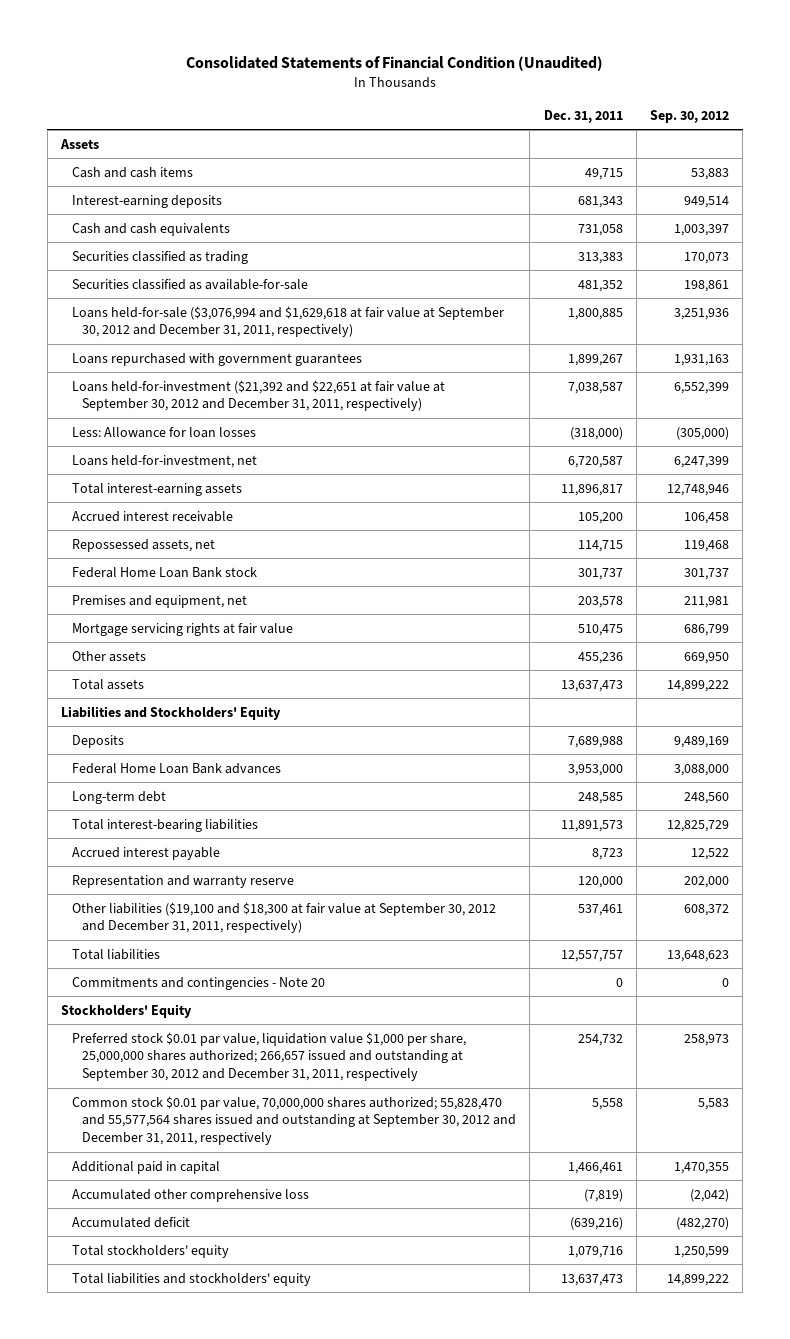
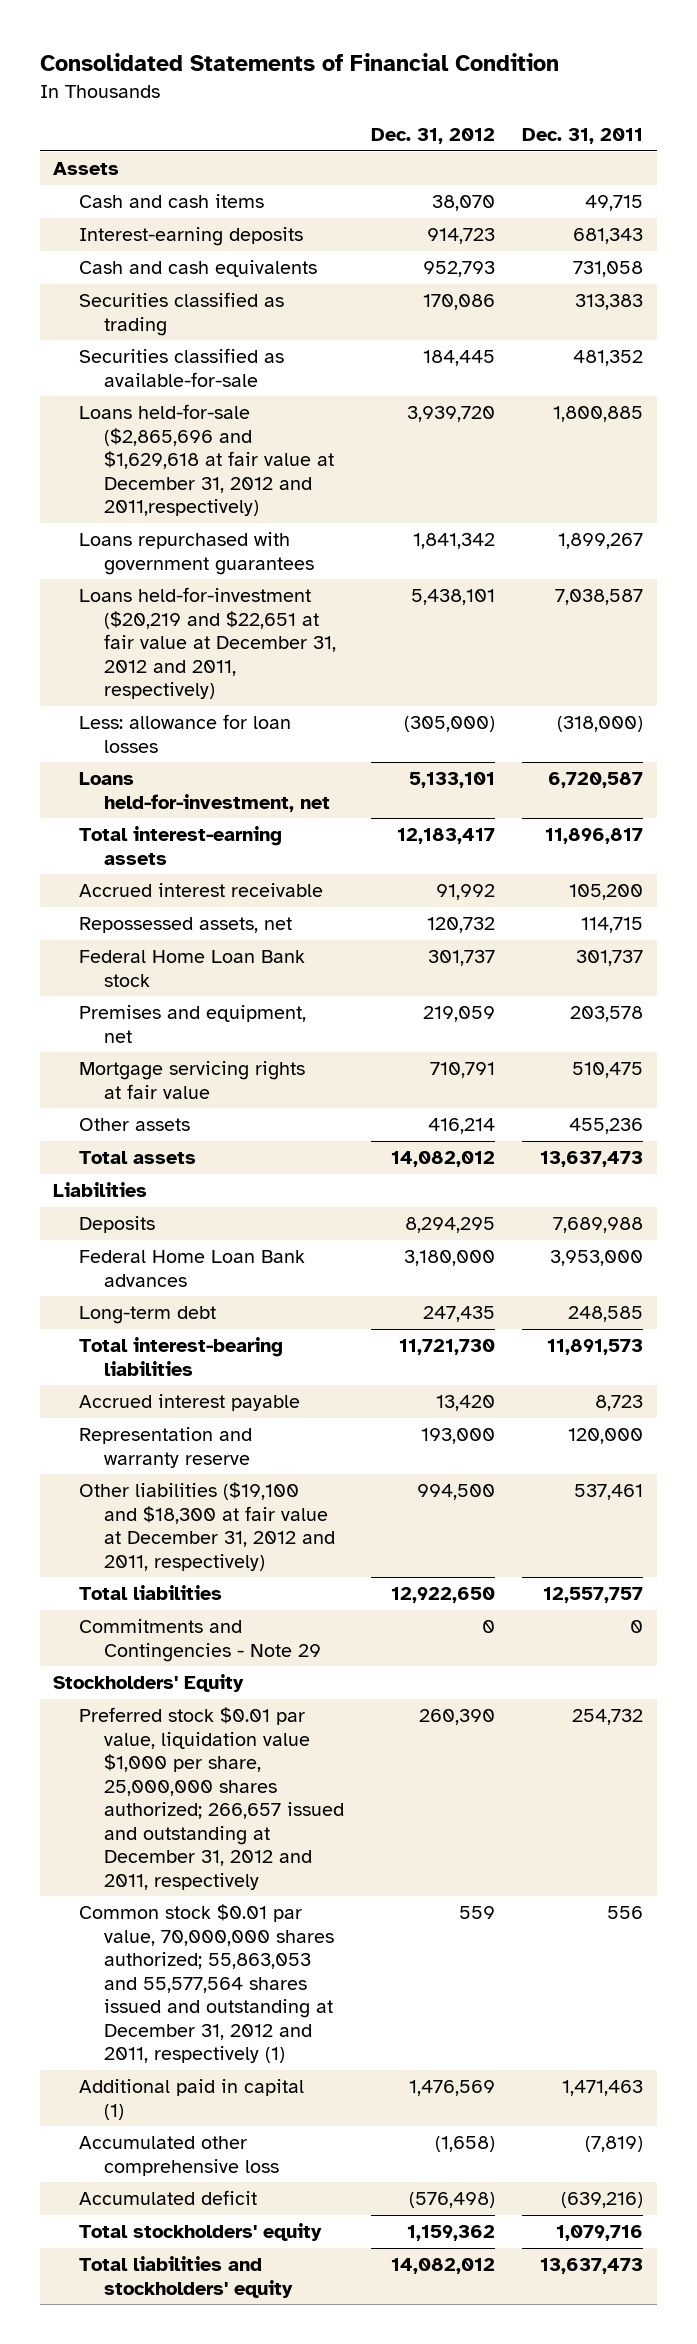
- Consolidated Statements of Financial Condition (Unaudited)
+ Consolidated Statements of Financial Condition
- | Dec. 31, 2011 | Sep. 30, 2012
+ | Dec. 31, 2012 | Dec. 31, 2011
- Loans held-for-sale ($3,076,994 and $1,629,618 at fair value at September 30, 2012 and December 31, 2011, respectively) | 1,800,885 | 3,251,936
+ Loans held-for-sale ($2,865,696 and $1,629,618 at fair value at December 31, 2012 and 2011,respectively) | 3,939,720 | 1,800,885
- Loans held-for-investment ($21,392 and $22,651 at fair value at September 30, 2012 and December 31, 2011, respectively) | 7,038,587 | 6,552,399
- Less: Allowance for loan losses | (318,000) | (305,000)
+ Loans held-for-investment ($20,219 and $22,651 at fair value at December 31, 2012 and 2011, respectively) | 5,438,101 | 7,038,587
+ Less: allowance for loan losses | (305,000) | (318,000)
- Liabilities and Stockholders' Equity
+ Liabilities
- Other liabilities ($19,100 and $18,300 at fair value at September 30, 2012 and December 31, 2011, respectively) | 537,461 | 608,372
+ Other liabilities ($19,100 and $18,300 at fair value at December 31, 2012 and 2011, respectively) | 994,500 | 537,461
- Commitments and contingencies - Note 20 | 0 | 0
+ Commitments and Contingencies - Note 29 | 0 | 0
- Preferred stock $0.01 par value, liquidation value $1,000 per share, 25,000,000 shares authorized; 266,657 issued and outstanding at September 30, 2012 and December 31, 2011, respectively | 254,732 | 258,973
- Common stock $0.01 par value, 70,000,000 shares authorized; 55,828,470 and 55,577,564 shares issued and outstanding at September 30, 2012 and December 31, 2011, respectively | 5,558 | 5,583
- Additional paid in capital | 1,466,461 | 1,470,355
+ Preferred stock $0.01 par value, liquidation value $1,000 per share, 25,000,000 shares authorized; 266,657 issued and outstanding at December 31, 2012 and 2011, respectively | 260,390 | 254,732
+ Common stock $0.01 par value, 70,000,000 shares authorized; 55,863,053 and 55,577,564 shares issued and outstanding at December 31, 2012 and 2011, respectively (1) | 559 | 556
+ Additional paid in capital (1) | 1,476,569 | 1,471,463

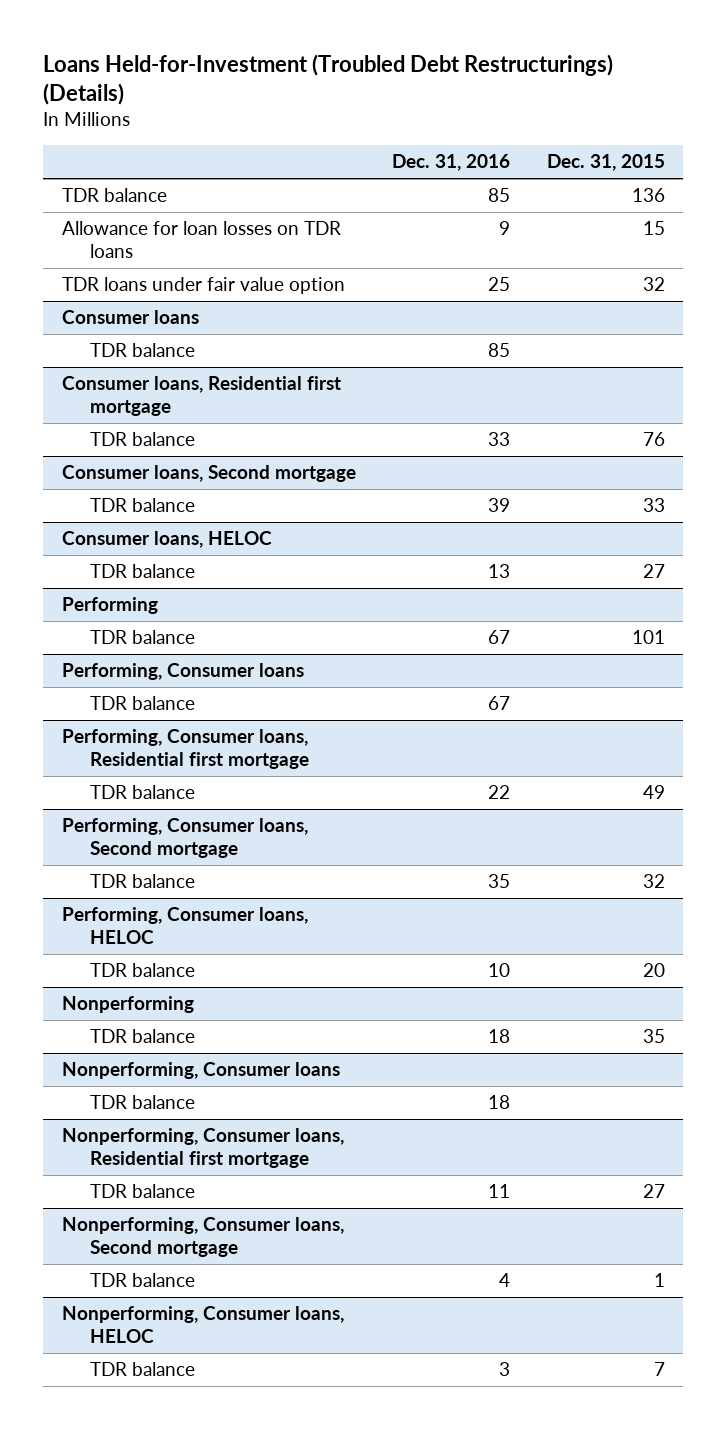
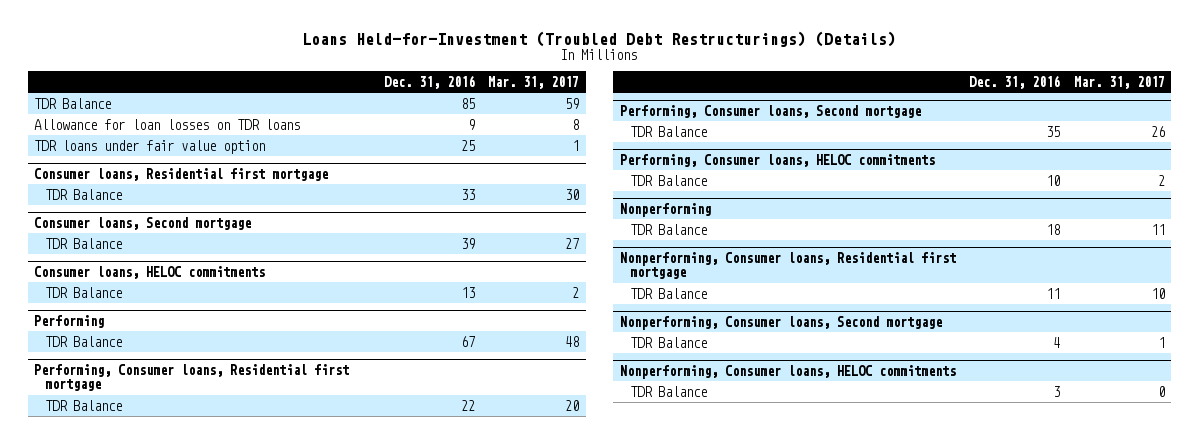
- | Dec. 31, 2016 | Dec. 31, 2015
+ | Dec. 31, 2016 | Mar. 31, 2017
- TDR balance | 85 | 136
+ TDR Balance | 85 | 59
- Consumer loans
- TDR balance | 85 |
@ Consumer loans, Residential first mortgage
- TDR balance | 33 | 76
+ TDR Balance | 33 | 30
@ Consumer loans, Second mortgage
- TDR balance | 39 | 33
- Consumer loans, HELOC
- TDR balance | 13 | 27
@ Consumer loans, Second mortgage
+ TDR Balance | 39 | 27
+ Consumer loans, HELOC commitments
+ TDR Balance | 13 | 2
@ Performing
- TDR balance | 67 | 101
- Performing, Consumer loans
- TDR balance | 67 |
@ Performing
+ TDR Balance | 67 | 48
@ Performing, Consumer loans, Residential first mortgage
- TDR balance | 22 | 49
+ TDR Balance | 22 | 20
@ Performing, Consumer loans, Second mortgage
- TDR balance | 35 | 32
- Performing, Consumer loans, HELOC
- TDR balance | 10 | 20
@ Performing, Consumer loans, Second mortgage
+ TDR Balance | 35 | 26
+ Performing, Consumer loans, HELOC commitments
+ TDR Balance | 10 | 2
@ Nonperforming
- TDR balance | 18 | 35
- Nonperforming, Consumer loans
- TDR balance | 18 |
@ Nonperforming
+ TDR Balance | 18 | 11
@ Nonperforming, Consumer loans, Residential first mortgage
- TDR balance | 11 | 27
+ TDR Balance | 11 | 10
@ Nonperforming, Consumer loans, Second mortgage
- TDR balance | 4 | 1
- Nonperforming, Consumer loans, HELOC
- TDR balance | 3 | 7
@ Nonperforming, Consumer loans, Second mortgage
+ TDR Balance | 4 | 1
+ Nonperforming, Consumer loans, HELOC commitments
+ TDR Balance | 3 | 0

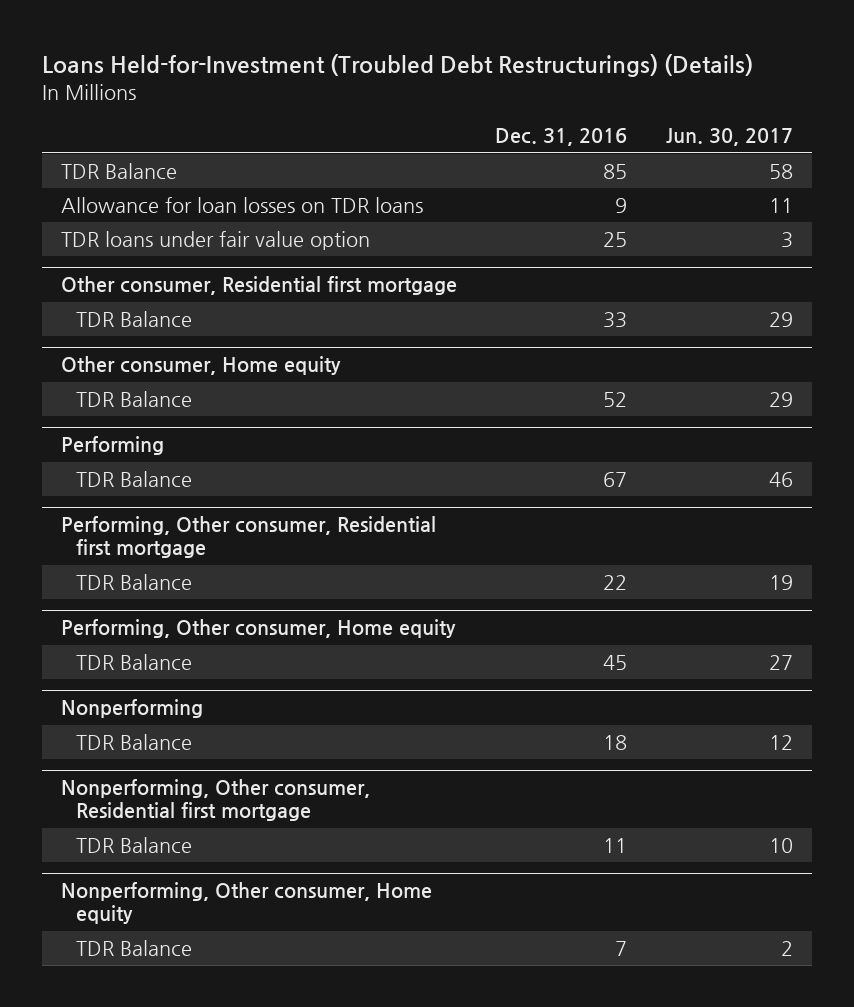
- | Dec. 31, 2016 | Mar. 31, 2017
+ | Dec. 31, 2016 | Jun. 30, 2017
- Consumer loans, Residential first mortgage
+ Other consumer, Residential first mortgage
- Consumer loans, Second mortgage
- TDR Balance | 39 | 27
- Consumer loans, HELOC commitments
- TDR Balance | 13 | 2
+ Other consumer, Home equity
+ TDR Balance | 52 | 29
- Performing, Consumer loans, Residential first mortgage
+ Performing, Other consumer, Residential first mortgage
- Performing, Consumer loans, Second mortgage
- TDR Balance | 35 | 26
- Performing, Consumer loans, HELOC commitments
- TDR Balance | 10 | 2
+ Performing, Other consumer, Home equity
+ TDR Balance | 45 | 27
- Nonperforming, Consumer loans, Residential first mortgage
+ Nonperforming, Other consumer, Residential first mortgage
- Nonperforming, Consumer loans, Second mortgage
- TDR Balance | 4 | 1
- Nonperforming, Consumer loans, HELOC commitments
- TDR Balance | 3 | 0
+ Nonperforming, Other consumer, Home equity
+ TDR Balance | 7 | 2

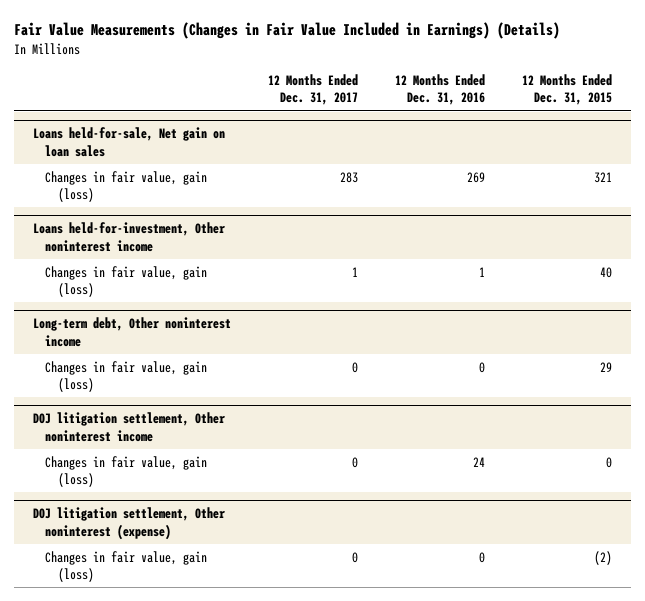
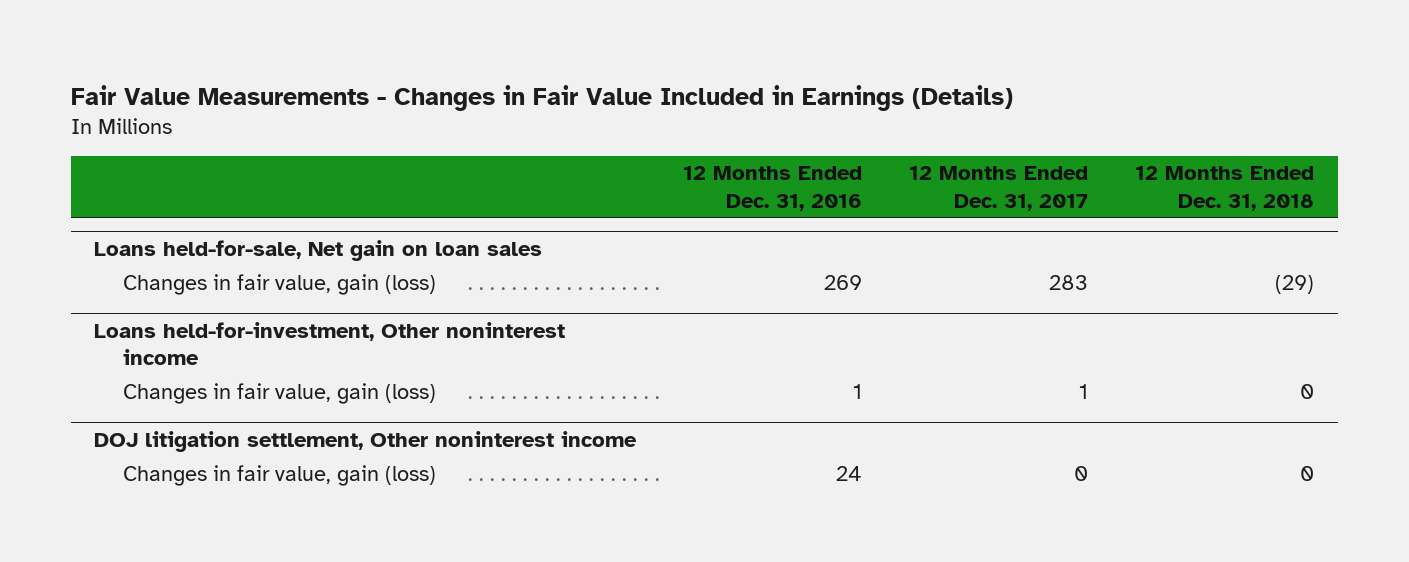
- Fair Value Measurements (Changes in Fair Value Included in Earnings) (Details)
+ Fair Value Measurements - Changes in Fair Value Included in Earnings (Details)
- | 12 Months Ended Dec. 31, 2017 | 12 Months Ended Dec. 31, 2016 | 12 Months Ended Dec. 31, 2015
+ | 12 Months Ended Dec. 31, 2016 | 12 Months Ended Dec. 31, 2017 | 12 Months Ended Dec. 31, 2018
- Long-term debt, Other noninterest income
- Changes in fair value, gain (loss) | 0 | 0 | 29
- DOJ litigation settlement, Other noninterest (expense)
- Changes in fair value, gain (loss) | 0 | 0 | (2)

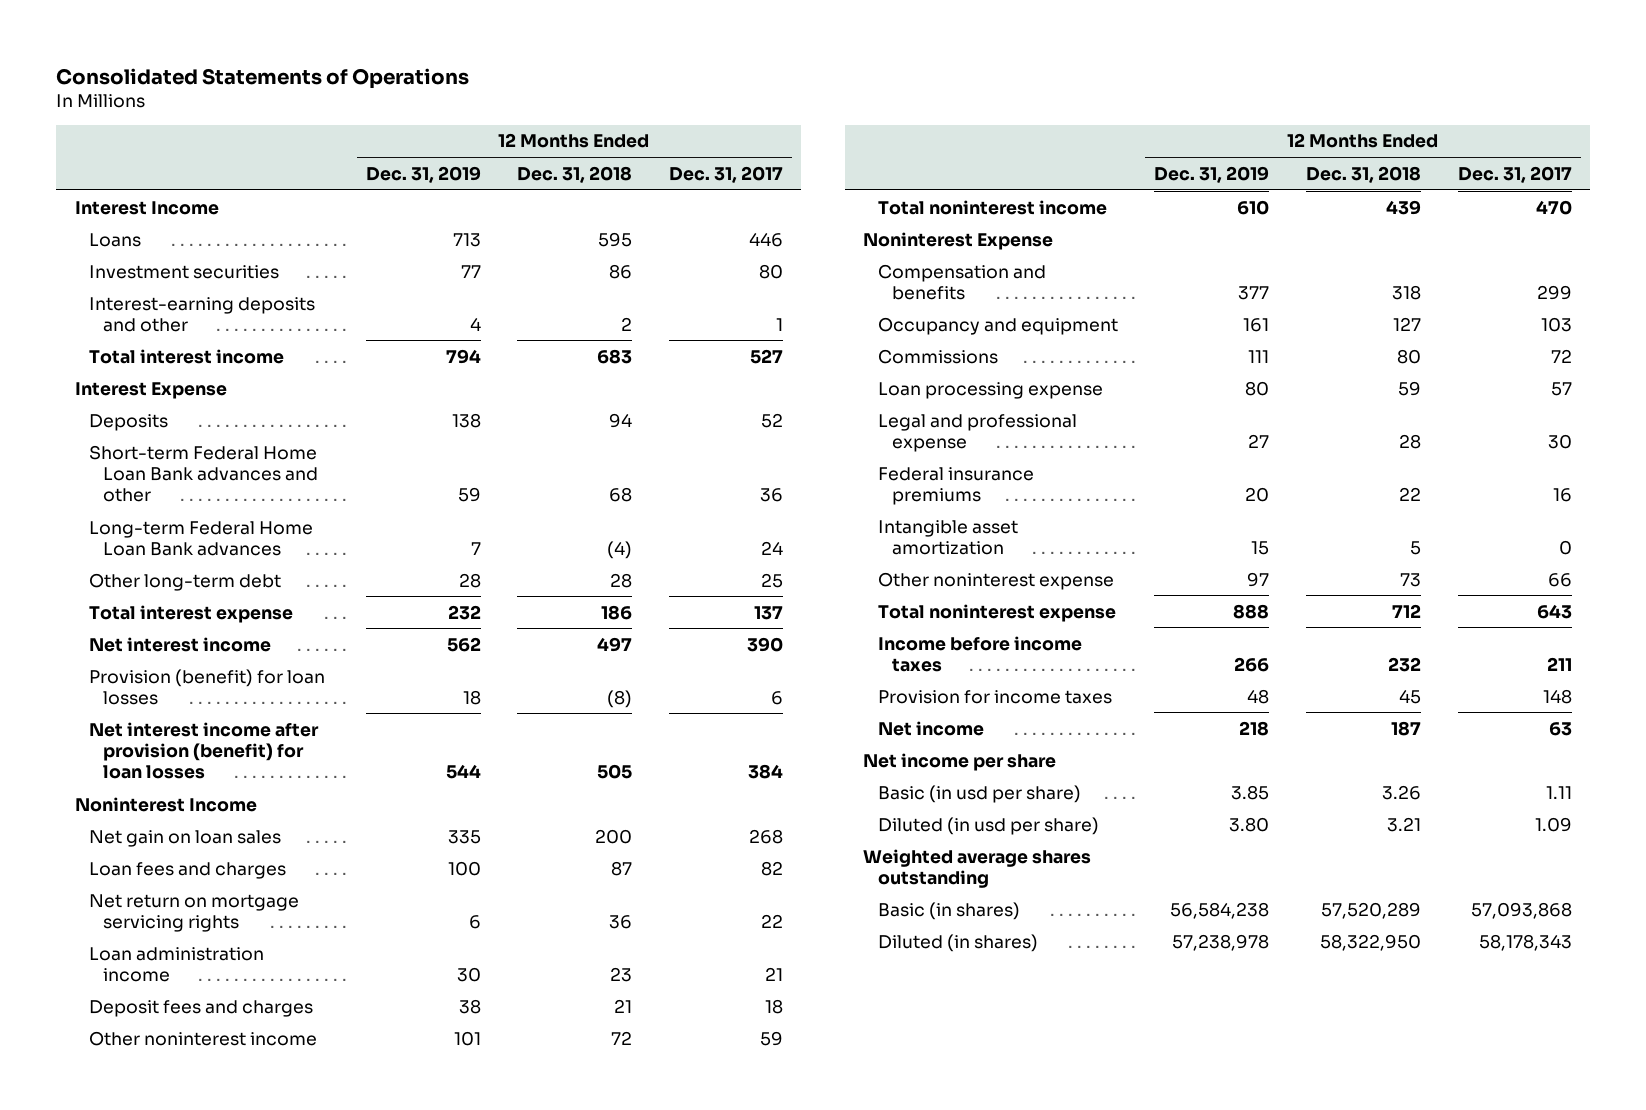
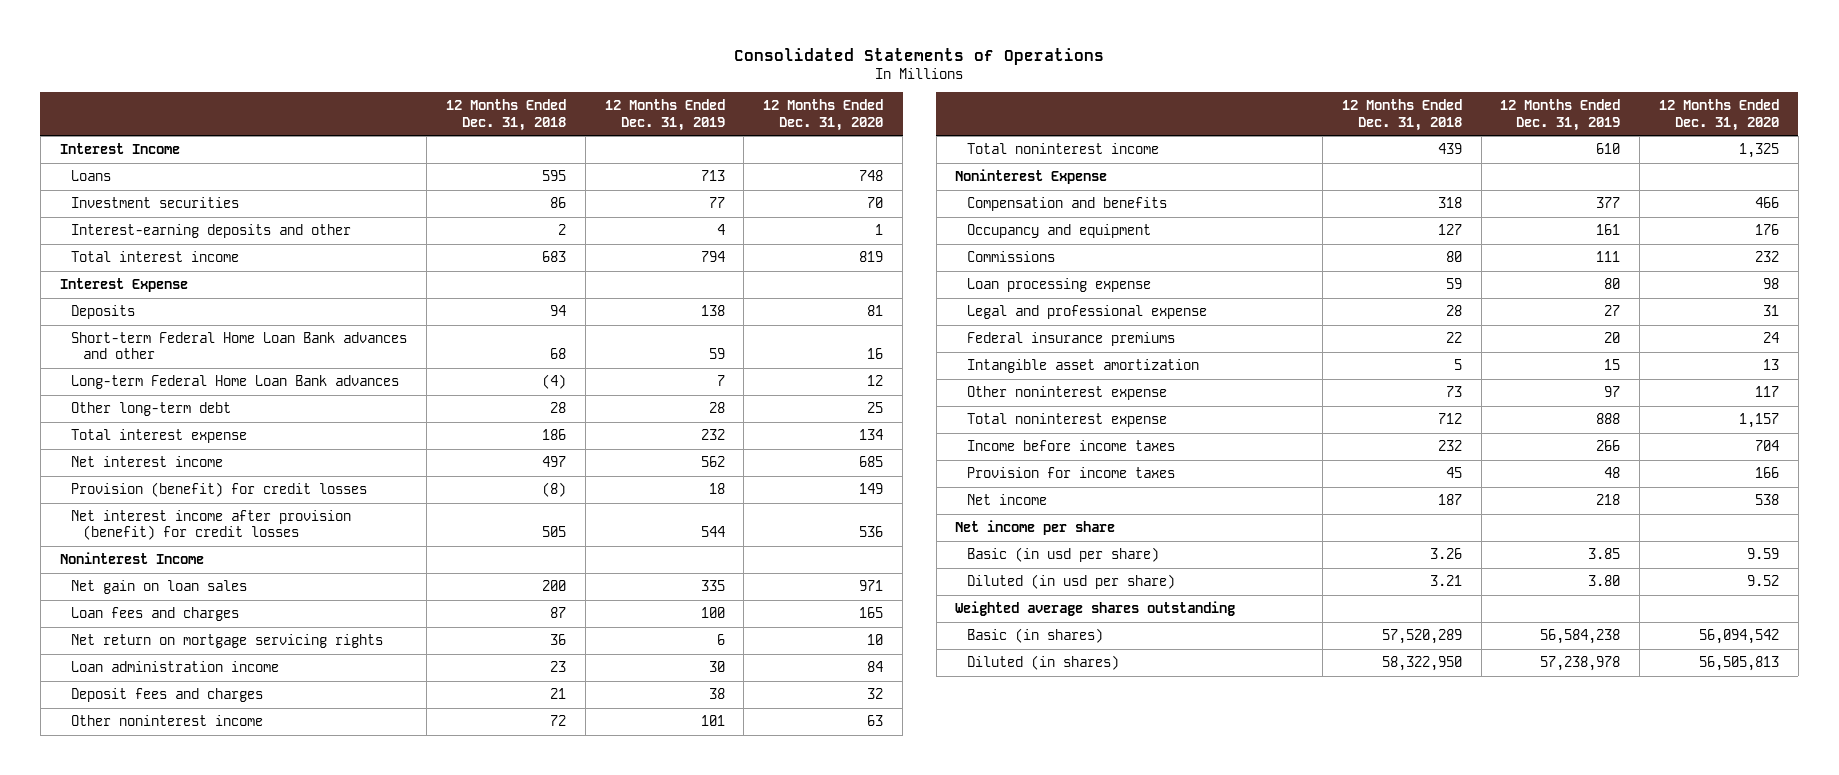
- | 12 Months Ended Dec. 31, 2019 | 12 Months Ended Dec. 31, 2018 | 12 Months Ended Dec. 31, 2017
+ | 12 Months Ended Dec. 31, 2018 | 12 Months Ended Dec. 31, 2019 | 12 Months Ended Dec. 31, 2020
- Provision (benefit) for loan losses | 18 | (8) | 6
- Net interest income after provision (benefit) for loan losses | 544 | 505 | 384
+ Provision (benefit) for credit losses | (8) | 18 | 149
+ Net interest income after provision (benefit) for credit losses | 505 | 544 | 536

